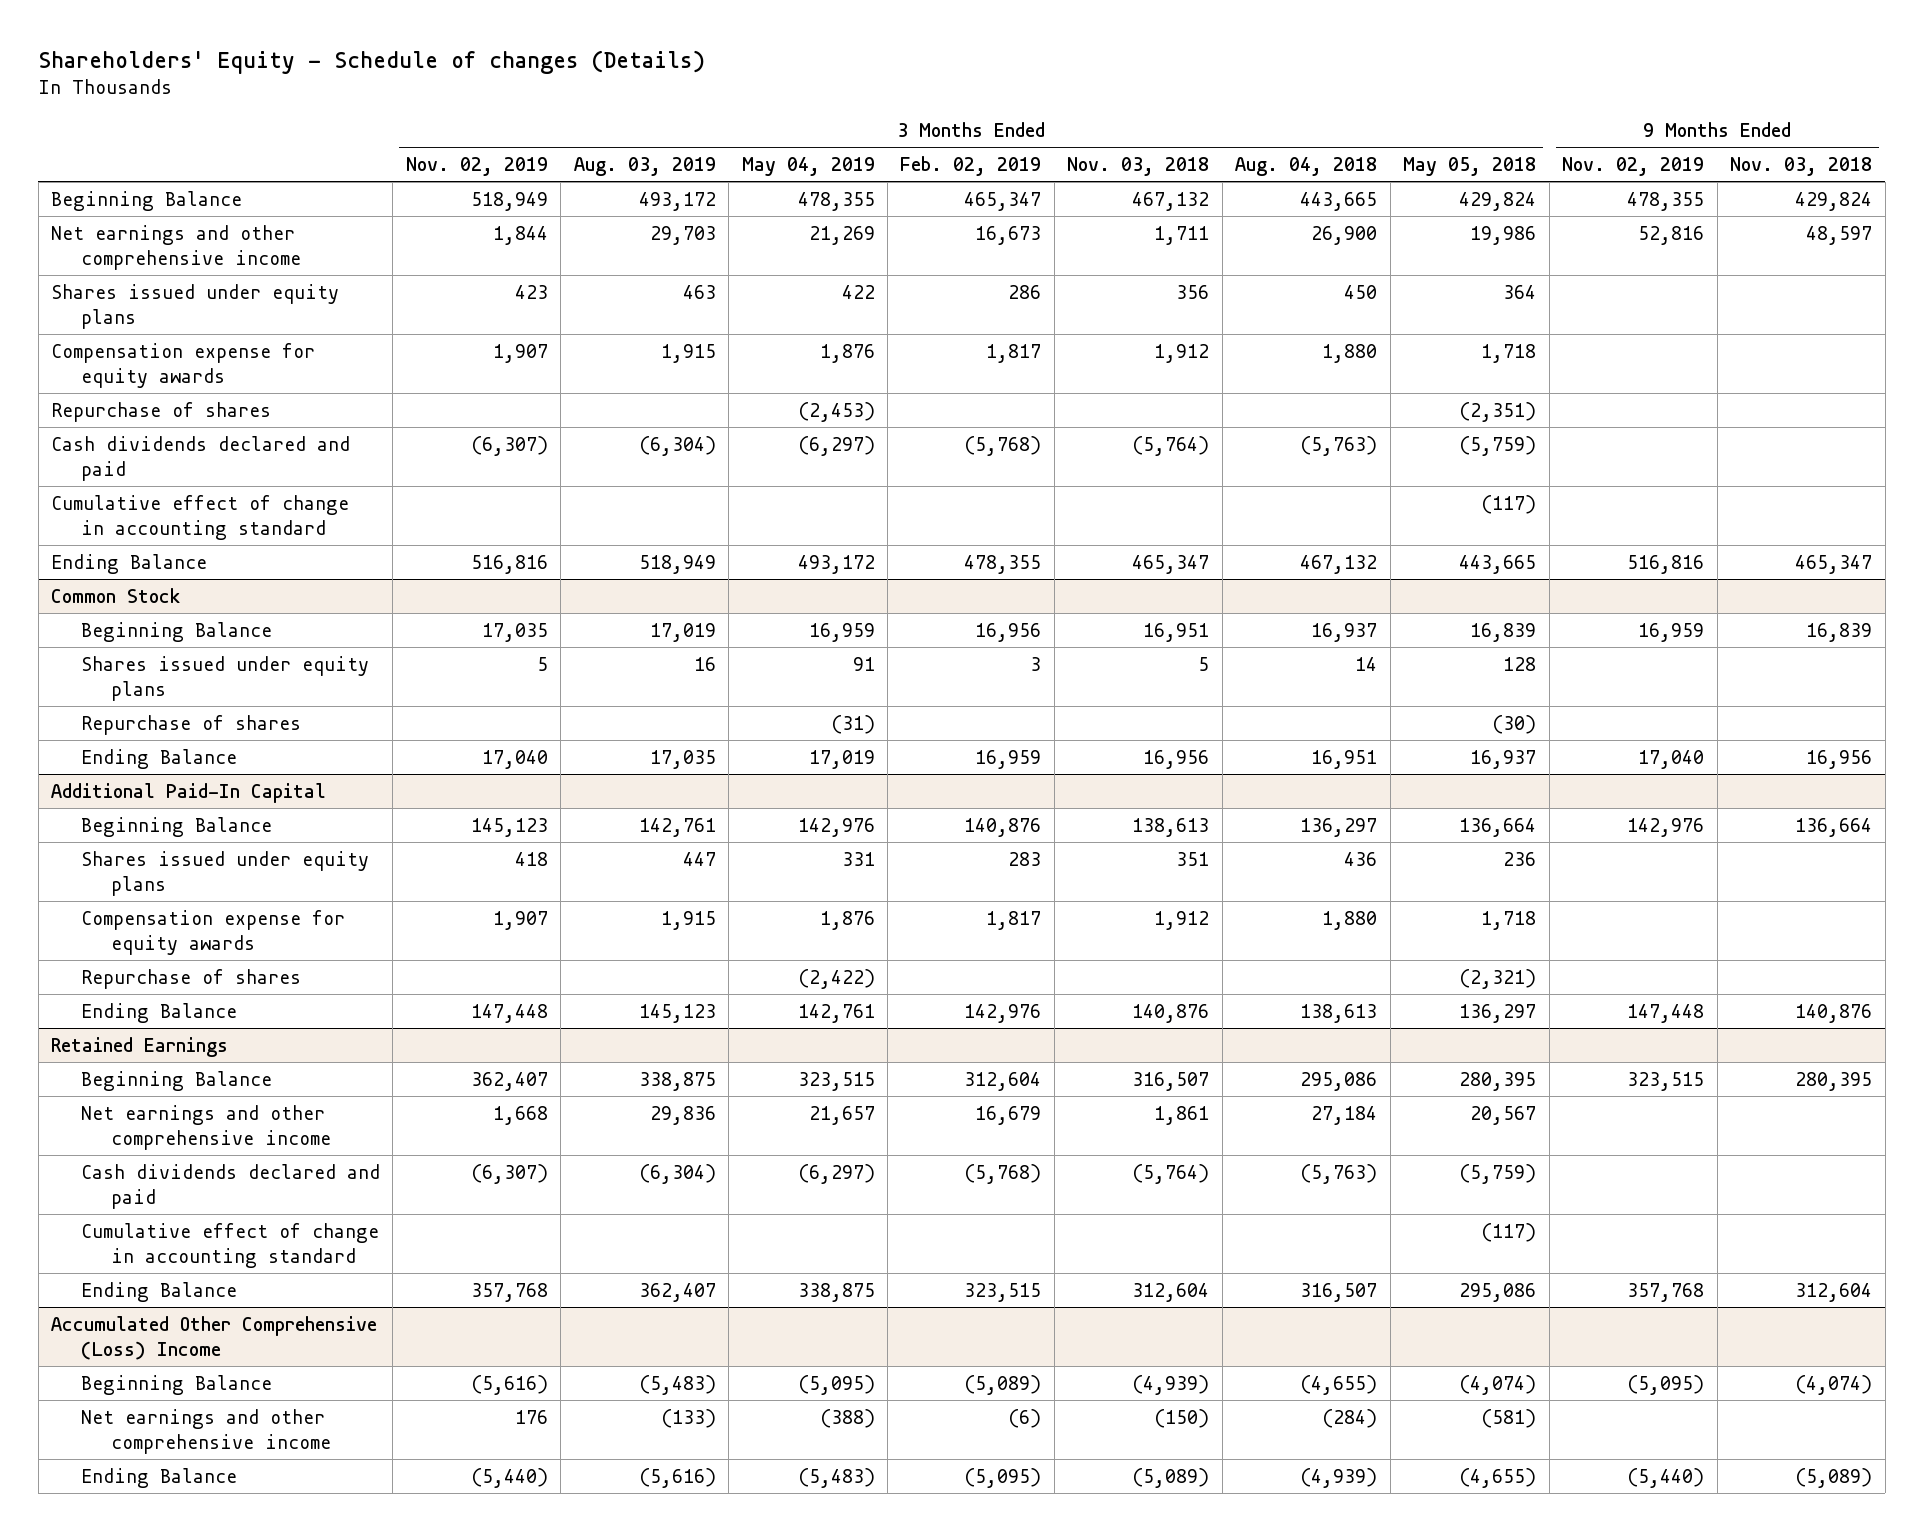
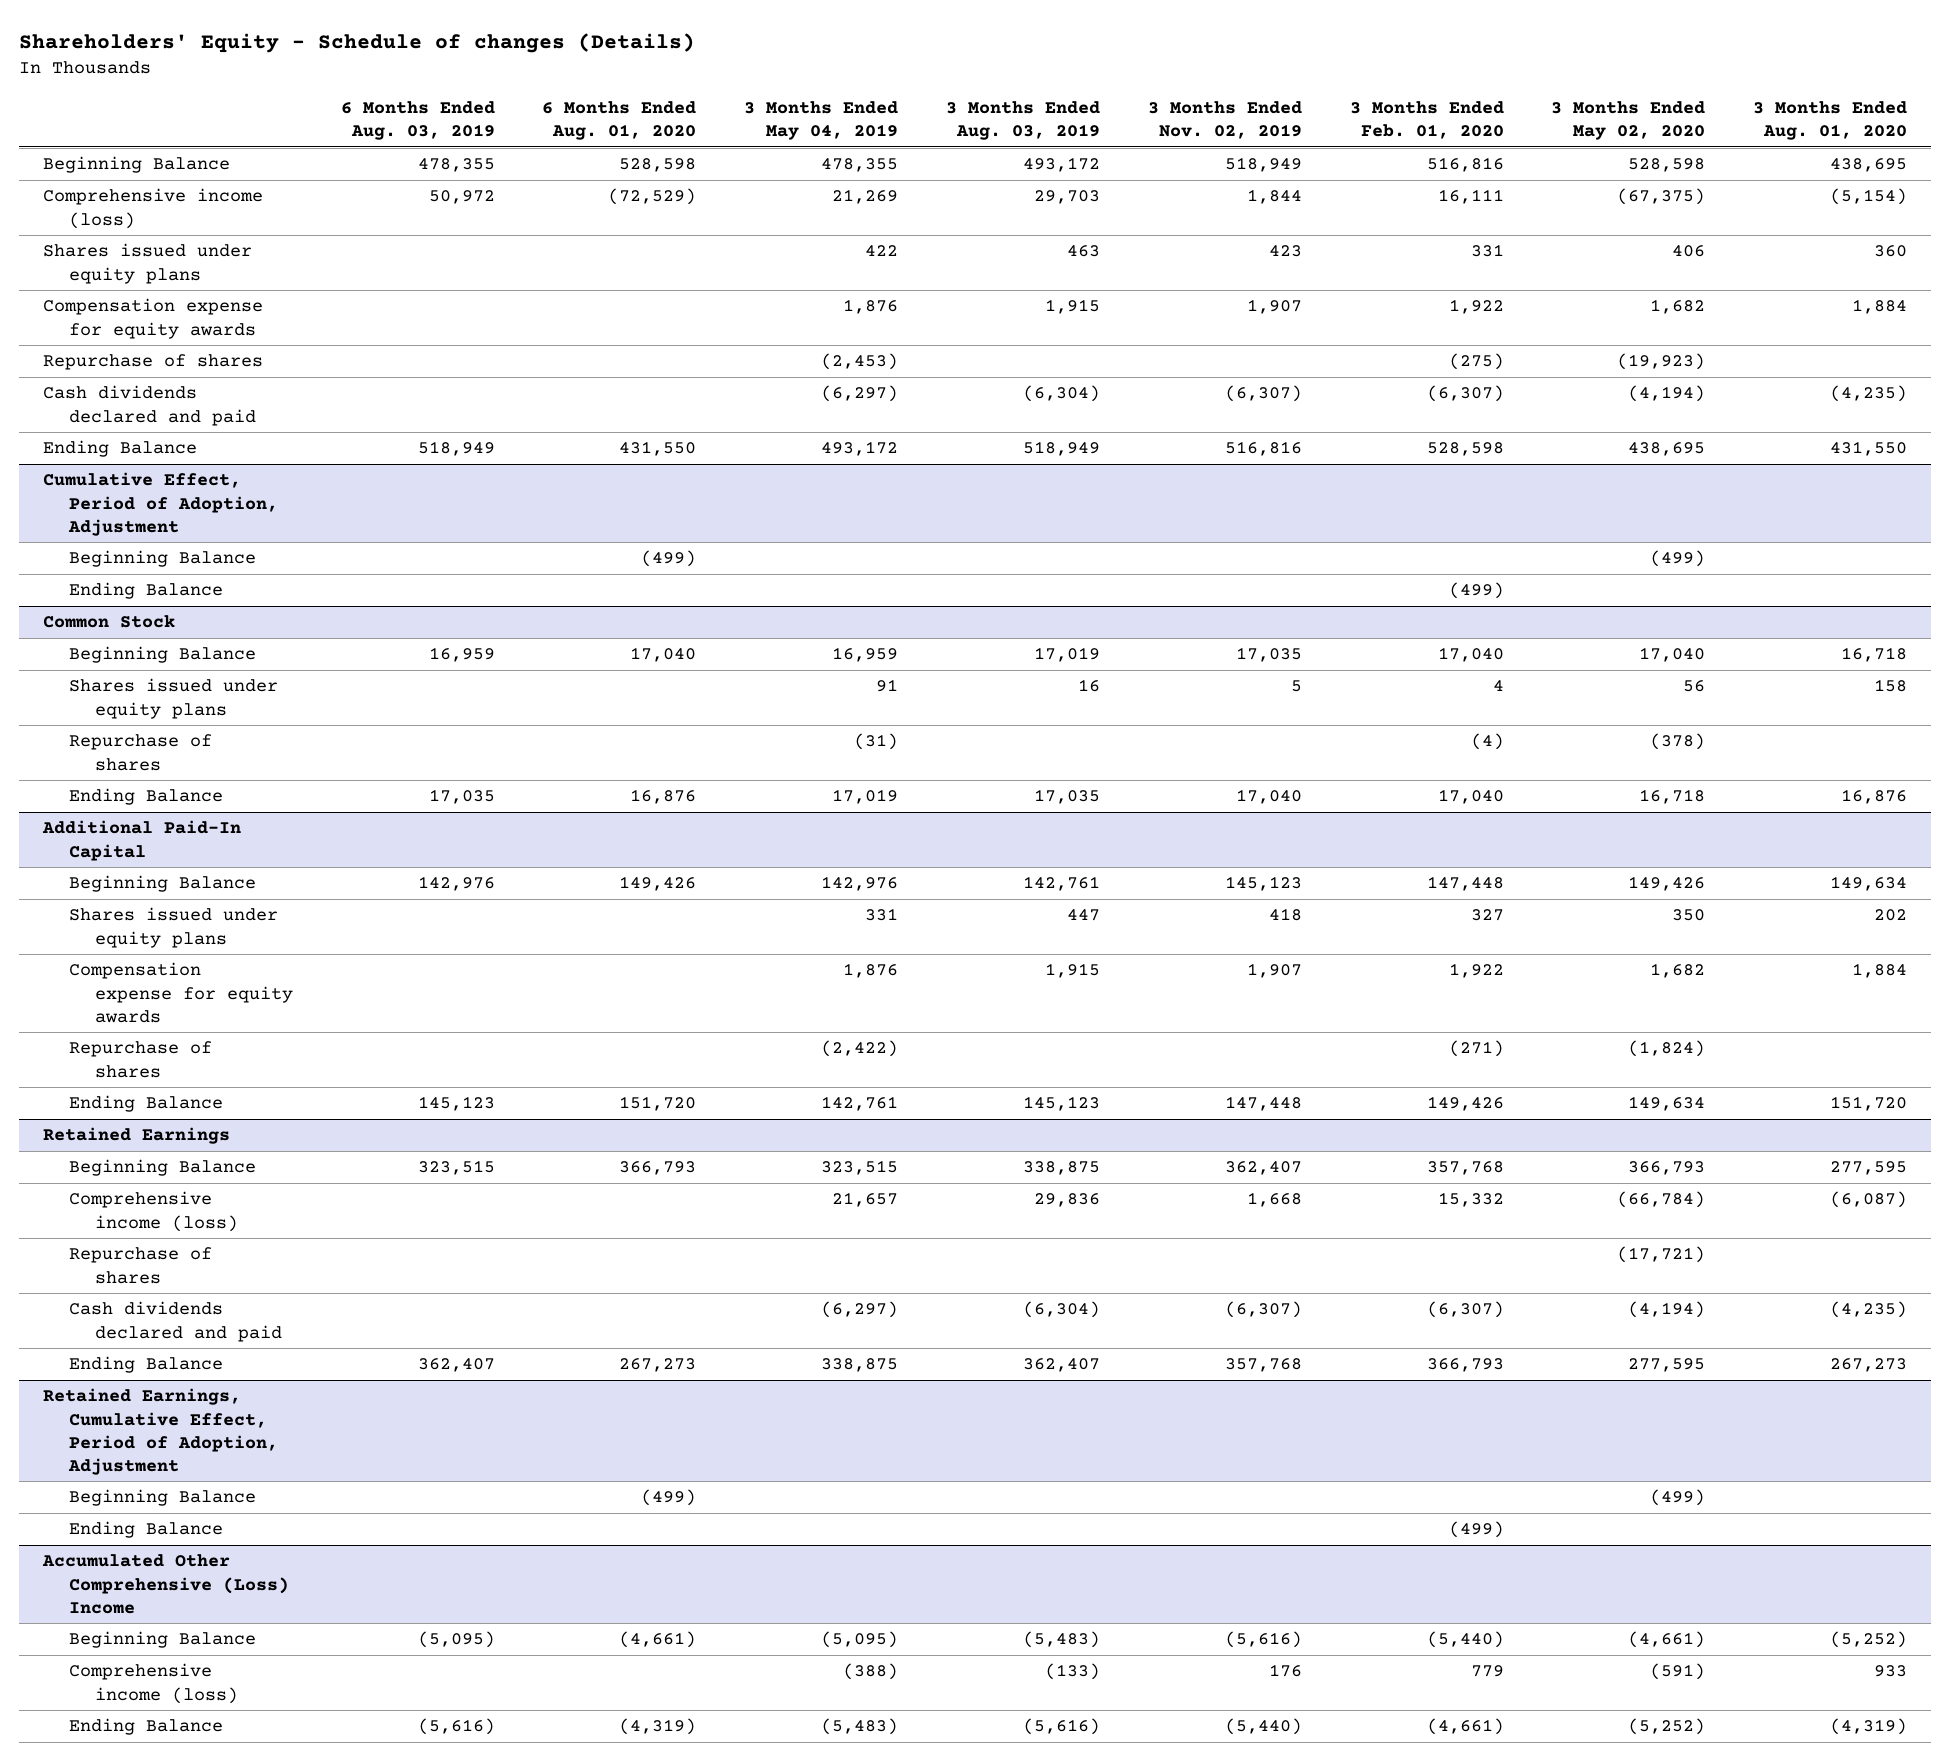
- | 3 Months Ended Nov. 02, 2019 | 3 Months Ended Aug. 03, 2019 | 3 Months Ended May 04, 2019 | 3 Months Ended Feb. 02, 2019 | 3 Months Ended Nov. 03, 2018 | 3 Months Ended Aug. 04, 2018 | 3 Months Ended May 05, 2018 | 9 Months Ended Nov. 02, 2019 | 9 Months Ended Nov. 03, 2018
+ | 6 Months Ended Aug. 03, 2019 | 6 Months Ended Aug. 01, 2020 | 3 Months Ended May 04, 2019 | 3 Months Ended Aug. 03, 2019 | 3 Months Ended Nov. 02, 2019 | 3 Months Ended Feb. 01, 2020 | 3 Months Ended May 02, 2020 | 3 Months Ended Aug. 01, 2020
- Net earnings and other comprehensive income | 1,844 | 29,703 | 21,269 | 16,673 | 1,711 | 26,900 | 19,986 | 52,816 | 48,597
+ Comprehensive income (loss) | 50,972 | (72,529) | 21,269 | 29,703 | 1,844 | 16,111 | (67,375) | (5,154)
- Cumulative effect of change in accounting standard | | | | | | | (117) | |
+ Cumulative Effect, Period of Adoption, Adjustment
+ Beginning Balance | | (499) | | | | | (499) |
+ Ending Balance | | | | | | (499) | |
@ Retained Earnings
- Net earnings and other comprehensive income | 1,668 | 29,836 | 21,657 | 16,679 | 1,861 | 27,184 | 20,567 | |
+ Comprehensive income (loss) | | | 21,657 | 29,836 | 1,668 | 15,332 | (66,784) | (6,087)
+ Repurchase of shares | | | | | | | (17,721) |
- Cumulative effect of change in accounting standard | | | | | | | (117) | |
+ Retained Earnings, Cumulative Effect, Period of Adoption, Adjustment
+ Beginning Balance | | (499) | | | | | (499) |
+ Ending Balance | | | | | | (499) | |
@ Accumulated Other Comprehensive (Loss) Income
- Net earnings and other comprehensive income | 176 | (133) | (388) | (6) | (150) | (284) | (581) | |
+ Comprehensive income (loss) | | | (388) | (133) | 176 | 779 | (591) | 933

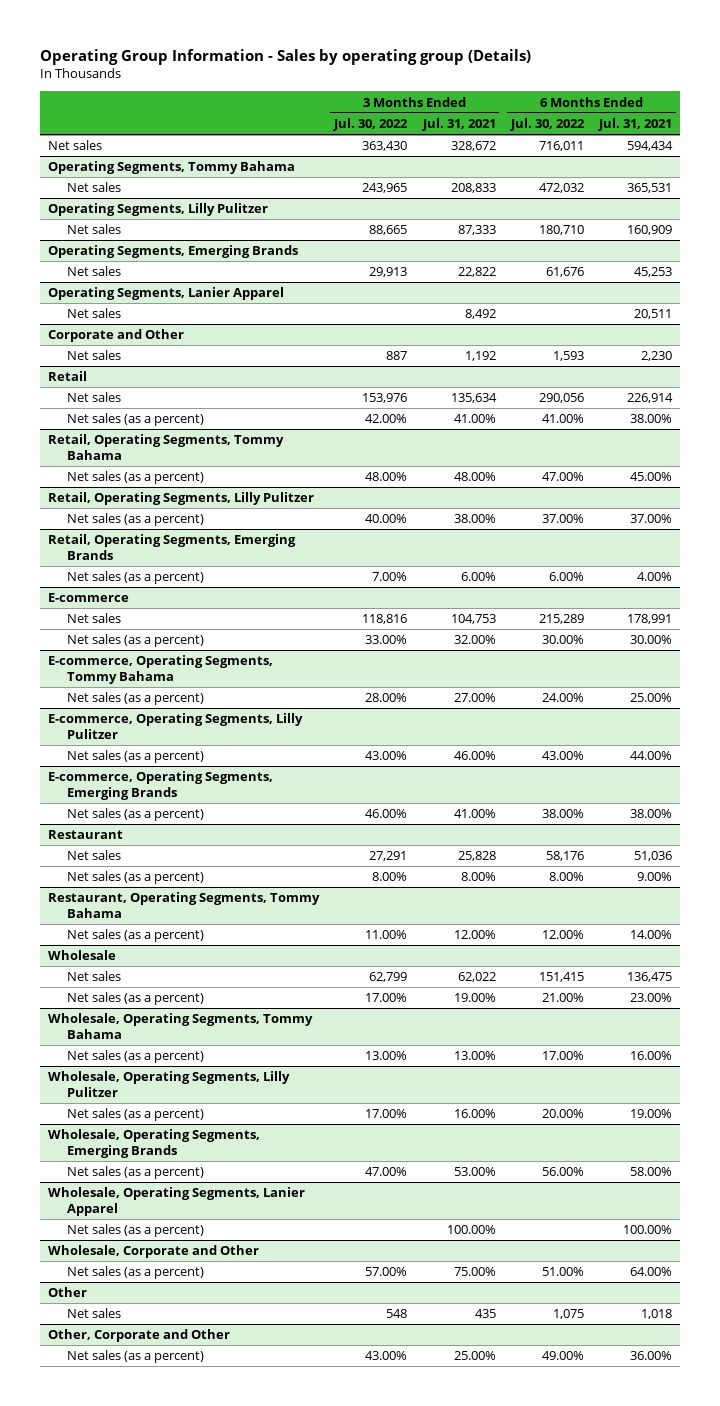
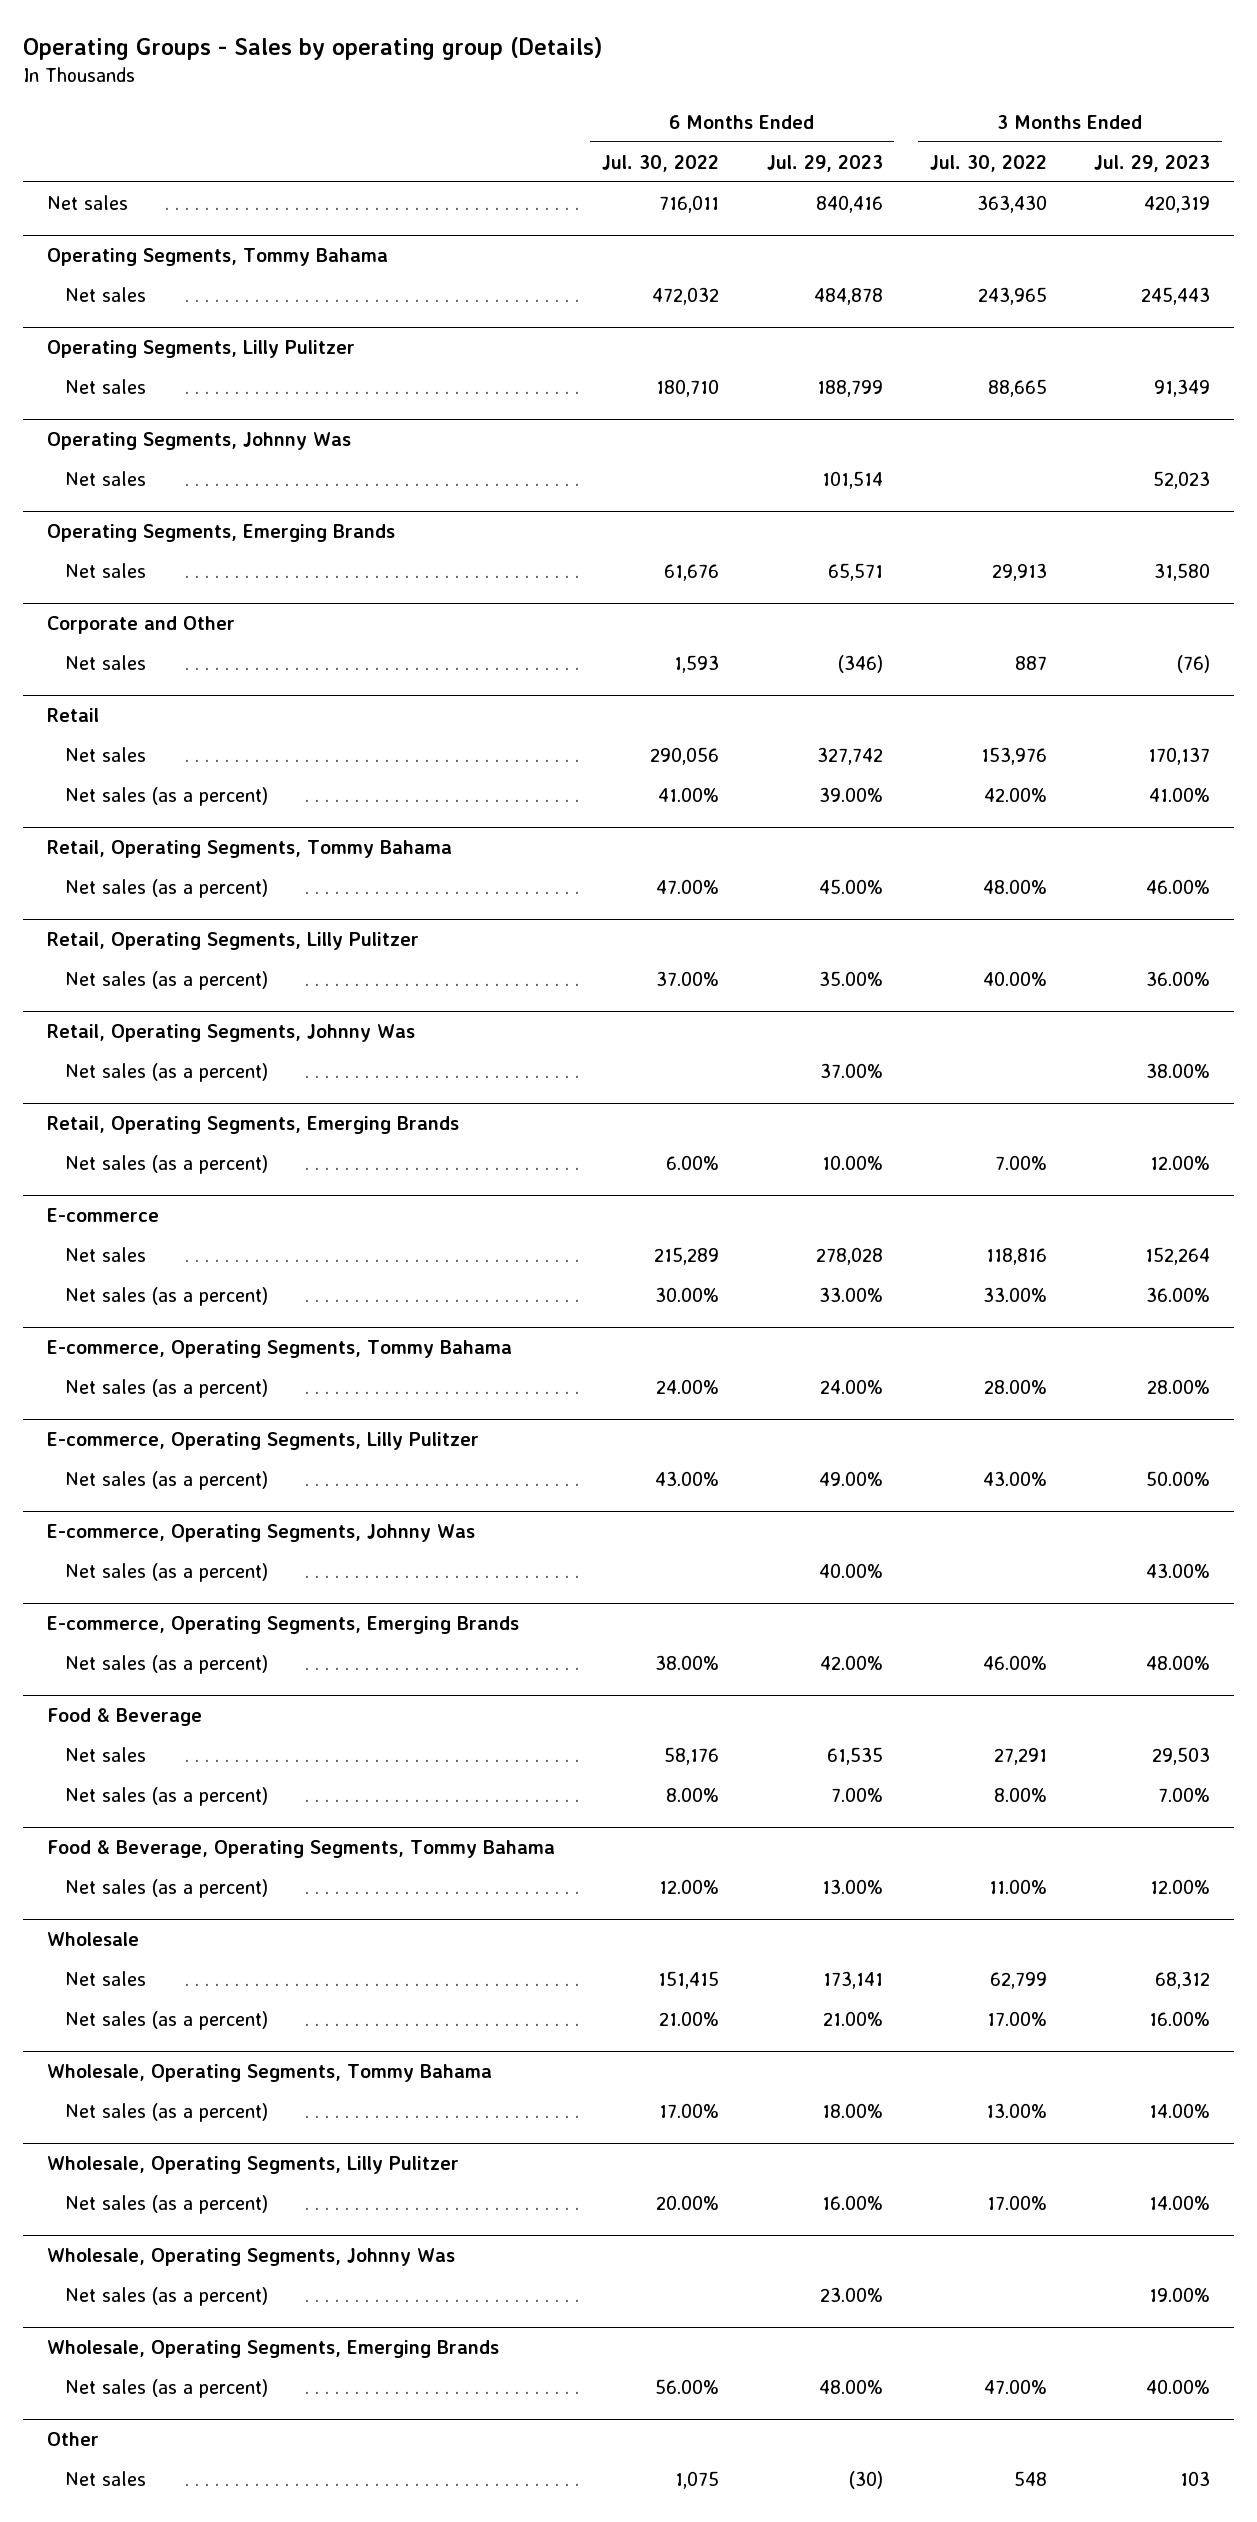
- Operating Group Information - Sales by operating group (Details)
+ Operating Groups - Sales by operating group (Details)
- | 3 Months Ended Jul. 30, 2022 | 3 Months Ended Jul. 31, 2021 | 6 Months Ended Jul. 30, 2022 | 6 Months Ended Jul. 31, 2021
+ | 6 Months Ended Jul. 30, 2022 | 6 Months Ended Jul. 29, 2023 | 3 Months Ended Jul. 30, 2022 | 3 Months Ended Jul. 29, 2023
+ Operating Segments, Johnny Was
+ Net sales | | 101,514 | | 52,023
- Operating Segments, Lanier Apparel
- Net sales | | 8,492 | | 20,511
+ Retail, Operating Segments, Johnny Was
+ Net sales (as a percent) | | 37.00% | | 38.00%
+ E-commerce, Operating Segments, Johnny Was
+ Net sales (as a percent) | | 40.00% | | 43.00%
- Restaurant
+ Food & Beverage
- Restaurant, Operating Segments, Tommy Bahama
+ Food & Beverage, Operating Segments, Tommy Bahama
+ Wholesale, Operating Segments, Johnny Was
+ Net sales (as a percent) | | 23.00% | | 19.00%
- Wholesale, Operating Segments, Lanier Apparel
- Net sales (as a percent) | | 100.00% | | 100.00%
- Wholesale, Corporate and Other
- Net sales (as a percent) | 57.00% | 75.00% | 51.00% | 64.00%
- Other, Corporate and Other
- Net sales (as a percent) | 43.00% | 25.00% | 49.00% | 36.00%

